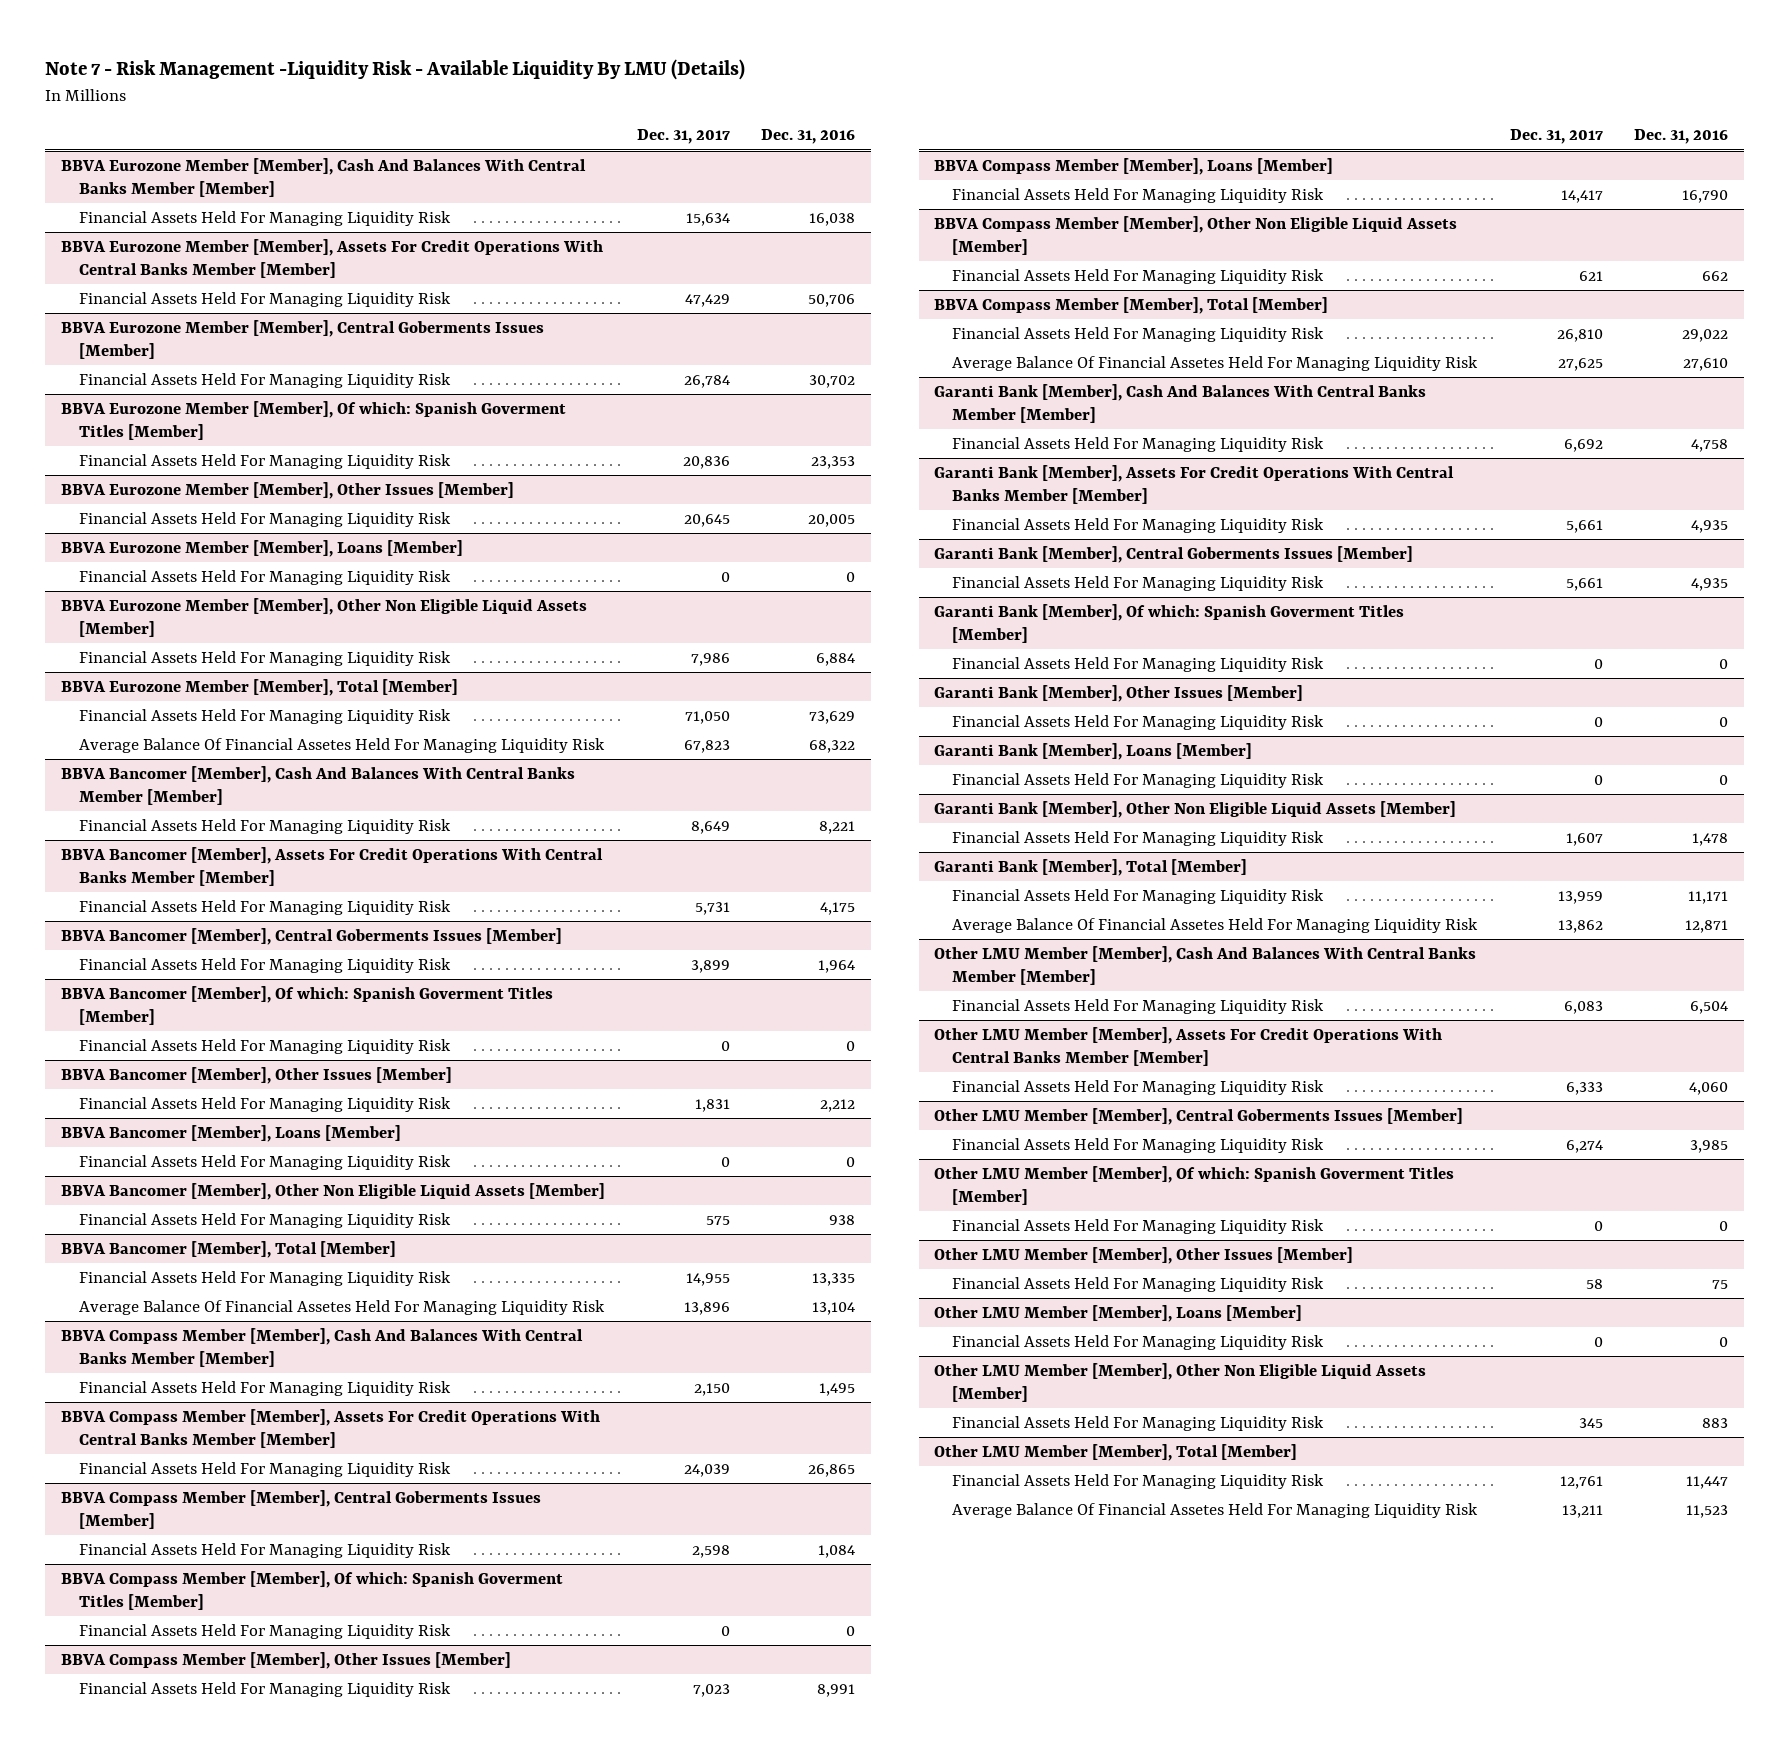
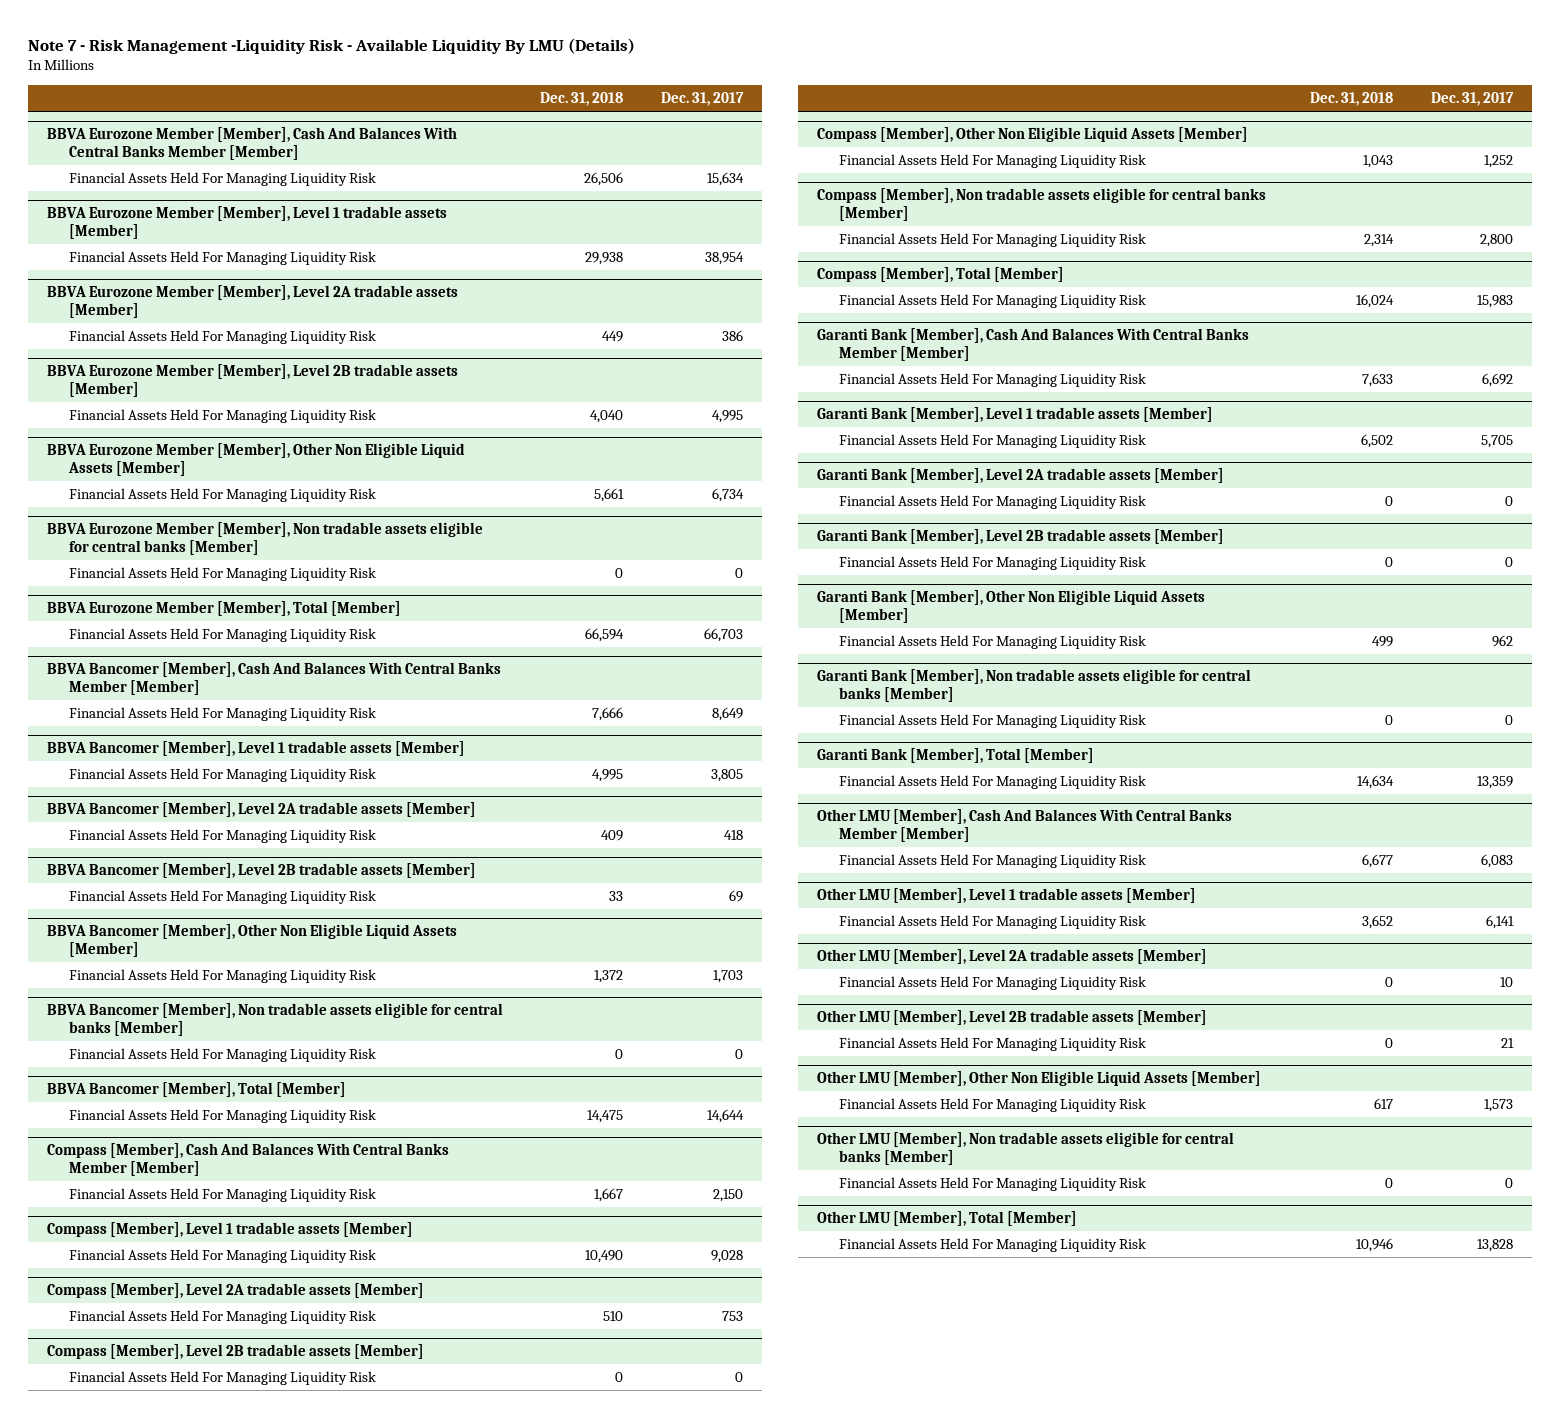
- | Dec. 31, 2017 | Dec. 31, 2016
+ | Dec. 31, 2018 | Dec. 31, 2017
- BBVA Eurozone Member [Member], Assets For Credit Operations With Central Banks Member [Member]
- Financial Assets Held For Managing Liquidity Risk | 47,429 | 50,706
- BBVA Eurozone Member [Member], Central Goberments Issues [Member]
- Financial Assets Held For Managing Liquidity Risk | 26,784 | 30,702
- BBVA Eurozone Member [Member], Of which: Spanish Goverment Titles [Member]
- Financial Assets Held For Managing Liquidity Risk | 20,836 | 23,353
- BBVA Eurozone Member [Member], Other Issues [Member]
- Financial Assets Held For Managing Liquidity Risk | 20,645 | 20,005
- BBVA Eurozone Member [Member], Loans [Member]
- Financial Assets Held For Managing Liquidity Risk | 0 | 0
+ BBVA Eurozone Member [Member], Level 1 tradable assets [Member]
+ Financial Assets Held For Managing Liquidity Risk | 29,938 | 38,954
+ BBVA Eurozone Member [Member], Level 2A tradable assets [Member]
+ Financial Assets Held For Managing Liquidity Risk | 449 | 386
+ BBVA Eurozone Member [Member], Level 2B tradable assets [Member]
+ Financial Assets Held For Managing Liquidity Risk | 4,040 | 4,995
@ BBVA Eurozone Member [Member], Other Non Eligible Liquid Assets [Member]
- Financial Assets Held For Managing Liquidity Risk | 7,986 | 6,884
+ Financial Assets Held For Managing Liquidity Risk | 5,661 | 6,734
+ BBVA Eurozone Member [Member], Non tradable assets eligible for central banks [Member]
+ Financial Assets Held For Managing Liquidity Risk | 0 | 0
@ BBVA Eurozone Member [Member], Total [Member]
- Financial Assets Held For Managing Liquidity Risk | 71,050 | 73,629
- Average Balance Of Financial Assetes Held For Managing Liquidity Risk | 67,823 | 68,322
+ Financial Assets Held For Managing Liquidity Risk | 66,594 | 66,703
- BBVA Bancomer [Member], Assets For Credit Operations With Central Banks Member [Member]
- Financial Assets Held For Managing Liquidity Risk | 5,731 | 4,175
- BBVA Bancomer [Member], Central Goberments Issues [Member]
- Financial Assets Held For Managing Liquidity Risk | 3,899 | 1,964
- BBVA Bancomer [Member], Of which: Spanish Goverment Titles [Member]
- Financial Assets Held For Managing Liquidity Risk | 0 | 0
- BBVA Bancomer [Member], Other Issues [Member]
- Financial Assets Held For Managing Liquidity Risk | 1,831 | 2,212
- BBVA Bancomer [Member], Loans [Member]
- Financial Assets Held For Managing Liquidity Risk | 0 | 0
+ BBVA Bancomer [Member], Level 1 tradable assets [Member]
+ Financial Assets Held For Managing Liquidity Risk | 4,995 | 3,805
+ BBVA Bancomer [Member], Level 2A tradable assets [Member]
+ Financial Assets Held For Managing Liquidity Risk | 409 | 418
+ BBVA Bancomer [Member], Level 2B tradable assets [Member]
+ Financial Assets Held For Managing Liquidity Risk | 33 | 69
@ BBVA Bancomer [Member], Other Non Eligible Liquid Assets [Member]
- Financial Assets Held For Managing Liquidity Risk | 575 | 938
+ Financial Assets Held For Managing Liquidity Risk | 1,372 | 1,703
+ BBVA Bancomer [Member], Non tradable assets eligible for central banks [Member]
+ Financial Assets Held For Managing Liquidity Risk | 0 | 0
@ BBVA Bancomer [Member], Total [Member]
- Financial Assets Held For Managing Liquidity Risk | 14,955 | 13,335
- Average Balance Of Financial Assetes Held For Managing Liquidity Risk | 13,896 | 13,104
- BBVA Compass Member [Member], Cash And Balances With Central Banks Member [Member]
@ BBVA Bancomer [Member], Total [Member]
+ Financial Assets Held For Managing Liquidity Risk | 14,475 | 14,644
+ Compass [Member], Cash And Balances With Central Banks Member [Member]
- BBVA Compass Member [Member], Assets For Credit Operations With Central Banks Member [Member]
- Financial Assets Held For Managing Liquidity Risk | 24,039 | 26,865
- BBVA Compass Member [Member], Central Goberments Issues [Member]
- Financial Assets Held For Managing Liquidity Risk | 2,598 | 1,084
- BBVA Compass Member [Member], Of which: Spanish Goverment Titles [Member]
+ Compass [Member], Level 1 tradable assets [Member]
+ Financial Assets Held For Managing Liquidity Risk | 10,490 | 9,028
+ Compass [Member], Level 2A tradable assets [Member]
+ Financial Assets Held For Managing Liquidity Risk | 510 | 753
+ Compass [Member], Level 2B tradable assets [Member]
- BBVA Compass Member [Member], Other Issues [Member]
- Financial Assets Held For Managing Liquidity Risk | 7,023 | 8,991
- BBVA Compass Member [Member], Loans [Member]
- Financial Assets Held For Managing Liquidity Risk | 14,417 | 16,790
- BBVA Compass Member [Member], Other Non Eligible Liquid Assets [Member]
- Financial Assets Held For Managing Liquidity Risk | 621 | 662
- BBVA Compass Member [Member], Total [Member]
- Financial Assets Held For Managing Liquidity Risk | 26,810 | 29,022
- Average Balance Of Financial Assetes Held For Managing Liquidity Risk | 27,625 | 27,610
+ Compass [Member], Other Non Eligible Liquid Assets [Member]
+ Financial Assets Held For Managing Liquidity Risk | 1,043 | 1,252
+ Compass [Member], Non tradable assets eligible for central banks [Member]
+ Financial Assets Held For Managing Liquidity Risk | 2,314 | 2,800
+ Compass [Member], Total [Member]
+ Financial Assets Held For Managing Liquidity Risk | 16,024 | 15,983
- Garanti Bank [Member], Assets For Credit Operations With Central Banks Member [Member]
- Financial Assets Held For Managing Liquidity Risk | 5,661 | 4,935
- Garanti Bank [Member], Central Goberments Issues [Member]
- Financial Assets Held For Managing Liquidity Risk | 5,661 | 4,935
- Garanti Bank [Member], Of which: Spanish Goverment Titles [Member]
- Financial Assets Held For Managing Liquidity Risk | 0 | 0
- Garanti Bank [Member], Other Issues [Member]
+ Garanti Bank [Member], Level 1 tradable assets [Member]
+ Financial Assets Held For Managing Liquidity Risk | 6,502 | 5,705
+ Garanti Bank [Member], Level 2A tradable assets [Member]
- Garanti Bank [Member], Loans [Member]
+ Garanti Bank [Member], Level 2B tradable assets [Member]
@ Garanti Bank [Member], Other Non Eligible Liquid Assets [Member]
- Financial Assets Held For Managing Liquidity Risk | 1,607 | 1,478
+ Financial Assets Held For Managing Liquidity Risk | 499 | 962
+ Garanti Bank [Member], Non tradable assets eligible for central banks [Member]
+ Financial Assets Held For Managing Liquidity Risk | 0 | 0
@ Garanti Bank [Member], Total [Member]
- Financial Assets Held For Managing Liquidity Risk | 13,959 | 11,171
- Average Balance Of Financial Assetes Held For Managing Liquidity Risk | 13,862 | 12,871
- Other LMU Member [Member], Cash And Balances With Central Banks Member [Member]
@ Garanti Bank [Member], Total [Member]
+ Financial Assets Held For Managing Liquidity Risk | 14,634 | 13,359
+ Other LMU [Member], Cash And Balances With Central Banks Member [Member]
- Other LMU Member [Member], Assets For Credit Operations With Central Banks Member [Member]
- Financial Assets Held For Managing Liquidity Risk | 6,333 | 4,060
- Other LMU Member [Member], Central Goberments Issues [Member]
- Financial Assets Held For Managing Liquidity Risk | 6,274 | 3,985
- Other LMU Member [Member], Of which: Spanish Goverment Titles [Member]
- Financial Assets Held For Managing Liquidity Risk | 0 | 0
- Other LMU Member [Member], Other Issues [Member]
- Financial Assets Held For Managing Liquidity Risk | 58 | 75
- Other LMU Member [Member], Loans [Member]
+ Other LMU [Member], Level 1 tradable assets [Member]
+ Financial Assets Held For Managing Liquidity Risk | 3,652 | 6,141
+ Other LMU [Member], Level 2A tradable assets [Member]
+ Financial Assets Held For Managing Liquidity Risk | 0 | 10
+ Other LMU [Member], Level 2B tradable assets [Member]
+ Financial Assets Held For Managing Liquidity Risk | 0 | 21
+ Other LMU [Member], Other Non Eligible Liquid Assets [Member]
+ Financial Assets Held For Managing Liquidity Risk | 617 | 1,573
+ Other LMU [Member], Non tradable assets eligible for central banks [Member]
- Other LMU Member [Member], Other Non Eligible Liquid Assets [Member]
- Financial Assets Held For Managing Liquidity Risk | 345 | 883
- Other LMU Member [Member], Total [Member]
- Financial Assets Held For Managing Liquidity Risk | 12,761 | 11,447
- Average Balance Of Financial Assetes Held For Managing Liquidity Risk | 13,211 | 11,523
+ Other LMU [Member], Total [Member]
+ Financial Assets Held For Managing Liquidity Risk | 10,946 | 13,828

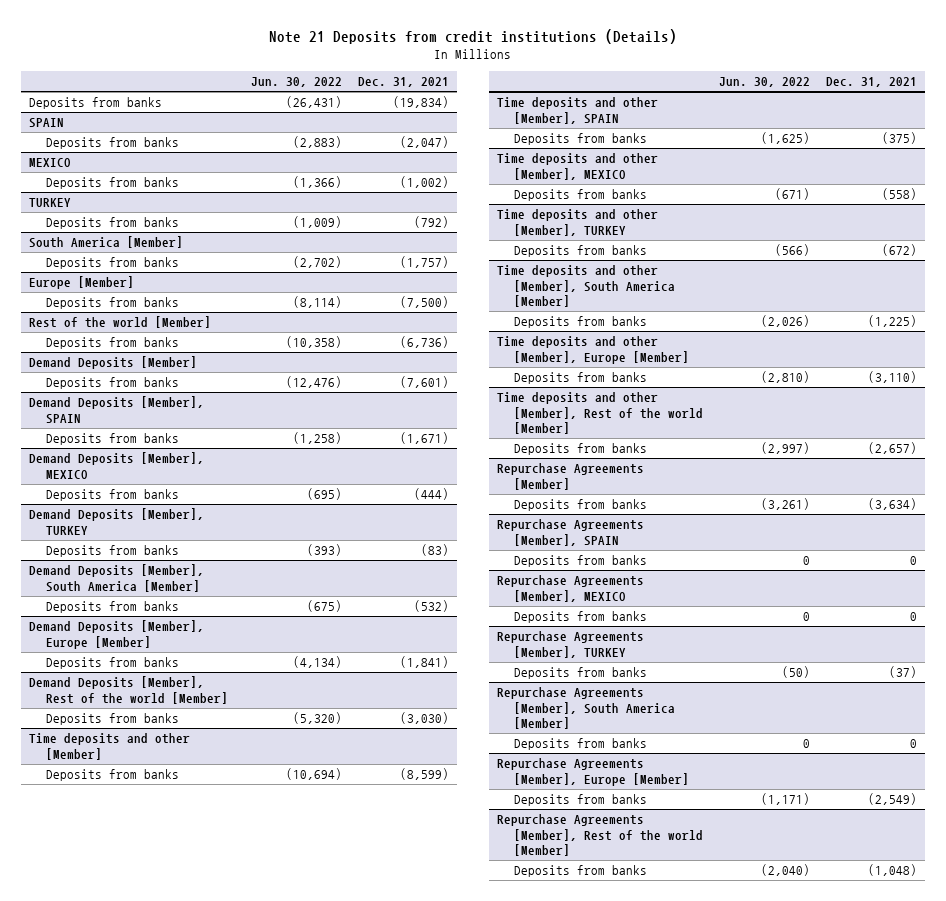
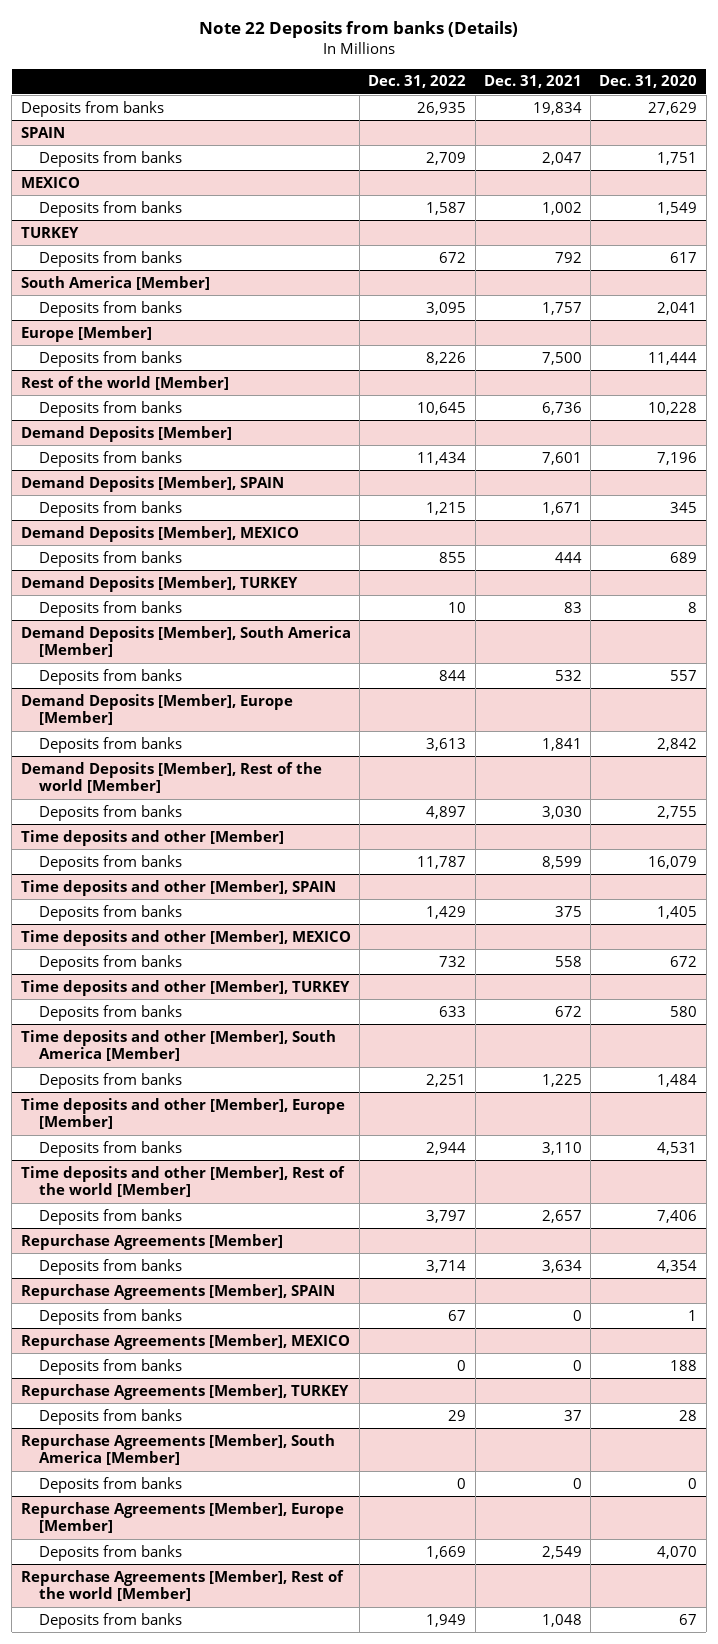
- Note 21 Deposits from credit institutions (Details)
+ Note 22 Deposits from banks (Details)
- | Jun. 30, 2022 | Dec. 31, 2021
+ | Dec. 31, 2022 | Dec. 31, 2021 | Dec. 31, 2020
- Deposits from banks | (26,431) | (19,834)
+ Deposits from banks | 26,935 | 19,834 | 27,629
@ SPAIN
- Deposits from banks | (2,883) | (2,047)
+ Deposits from banks | 2,709 | 2,047 | 1,751
@ MEXICO
- Deposits from banks | (1,366) | (1,002)
+ Deposits from banks | 1,587 | 1,002 | 1,549
@ TURKEY
- Deposits from banks | (1,009) | (792)
+ Deposits from banks | 672 | 792 | 617
@ South America [Member]
- Deposits from banks | (2,702) | (1,757)
+ Deposits from banks | 3,095 | 1,757 | 2,041
@ Europe [Member]
- Deposits from banks | (8,114) | (7,500)
+ Deposits from banks | 8,226 | 7,500 | 11,444
@ Rest of the world [Member]
- Deposits from banks | (10,358) | (6,736)
+ Deposits from banks | 10,645 | 6,736 | 10,228
@ Demand Deposits [Member]
- Deposits from banks | (12,476) | (7,601)
+ Deposits from banks | 11,434 | 7,601 | 7,196
@ Demand Deposits [Member], SPAIN
- Deposits from banks | (1,258) | (1,671)
+ Deposits from banks | 1,215 | 1,671 | 345
@ Demand Deposits [Member], MEXICO
- Deposits from banks | (695) | (444)
+ Deposits from banks | 855 | 444 | 689
@ Demand Deposits [Member], TURKEY
- Deposits from banks | (393) | (83)
+ Deposits from banks | 10 | 83 | 8
@ Demand Deposits [Member], South America [Member]
- Deposits from banks | (675) | (532)
+ Deposits from banks | 844 | 532 | 557
@ Demand Deposits [Member], Europe [Member]
- Deposits from banks | (4,134) | (1,841)
+ Deposits from banks | 3,613 | 1,841 | 2,842
@ Demand Deposits [Member], Rest of the world [Member]
- Deposits from banks | (5,320) | (3,030)
+ Deposits from banks | 4,897 | 3,030 | 2,755
@ Time deposits and other [Member]
- Deposits from banks | (10,694) | (8,599)
+ Deposits from banks | 11,787 | 8,599 | 16,079
@ Time deposits and other [Member], SPAIN
- Deposits from banks | (1,625) | (375)
+ Deposits from banks | 1,429 | 375 | 1,405
@ Time deposits and other [Member], MEXICO
- Deposits from banks | (671) | (558)
+ Deposits from banks | 732 | 558 | 672
@ Time deposits and other [Member], TURKEY
- Deposits from banks | (566) | (672)
+ Deposits from banks | 633 | 672 | 580
@ Time deposits and other [Member], South America [Member]
- Deposits from banks | (2,026) | (1,225)
+ Deposits from banks | 2,251 | 1,225 | 1,484
@ Time deposits and other [Member], Europe [Member]
- Deposits from banks | (2,810) | (3,110)
+ Deposits from banks | 2,944 | 3,110 | 4,531
@ Time deposits and other [Member], Rest of the world [Member]
- Deposits from banks | (2,997) | (2,657)
+ Deposits from banks | 3,797 | 2,657 | 7,406
@ Repurchase Agreements [Member]
- Deposits from banks | (3,261) | (3,634)
+ Deposits from banks | 3,714 | 3,634 | 4,354
@ Repurchase Agreements [Member], TURKEY
- Deposits from banks | (50) | (37)
+ Deposits from banks | 29 | 37 | 28
@ Repurchase Agreements [Member], Europe [Member]
- Deposits from banks | (1,171) | (2,549)
+ Deposits from banks | 1,669 | 2,549 | 4,070
@ Repurchase Agreements [Member], Rest of the world [Member]
- Deposits from banks | (2,040) | (1,048)
+ Deposits from banks | 1,949 | 1,048 | 67

